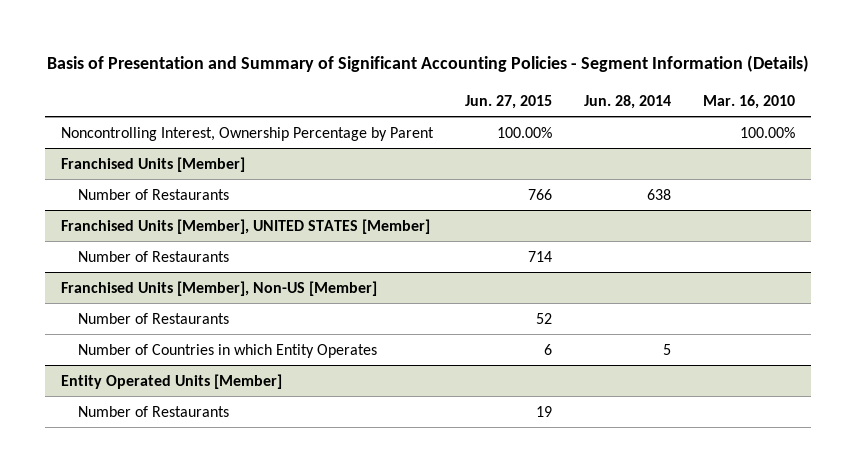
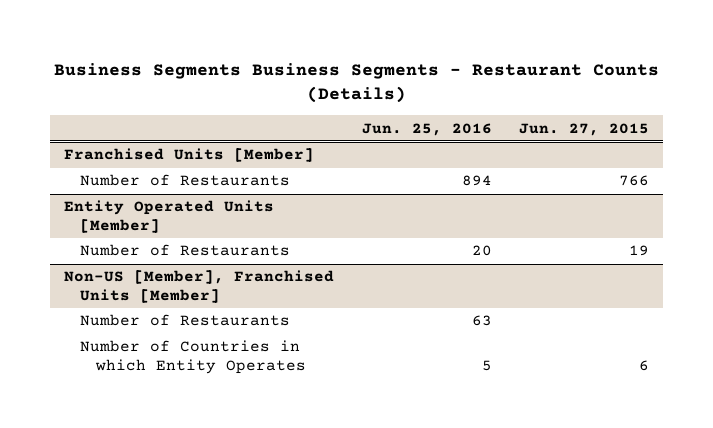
- Basis of Presentation and Summary of Significant Accounting Policies - Segment Information (Details)
+ Business Segments Business Segments - Restaurant Counts (Details)
- | Jun. 27, 2015 | Jun. 28, 2014 | Mar. 16, 2010
+ | Jun. 25, 2016 | Jun. 27, 2015
- Noncontrolling Interest, Ownership Percentage by Parent | 100.00% | | 100.00%
- Franchised Units [Member], UNITED STATES [Member]
- Number of Restaurants | 714 | |
- Franchised Units [Member], Non-US [Member]
- Number of Restaurants | 52 | |
- Number of Countries in which Entity Operates | 6 | 5 |
+ Non-US [Member], Franchised Units [Member]
+ Number of Restaurants | 63 |
+ Number of Countries in which Entity Operates | 5 | 6

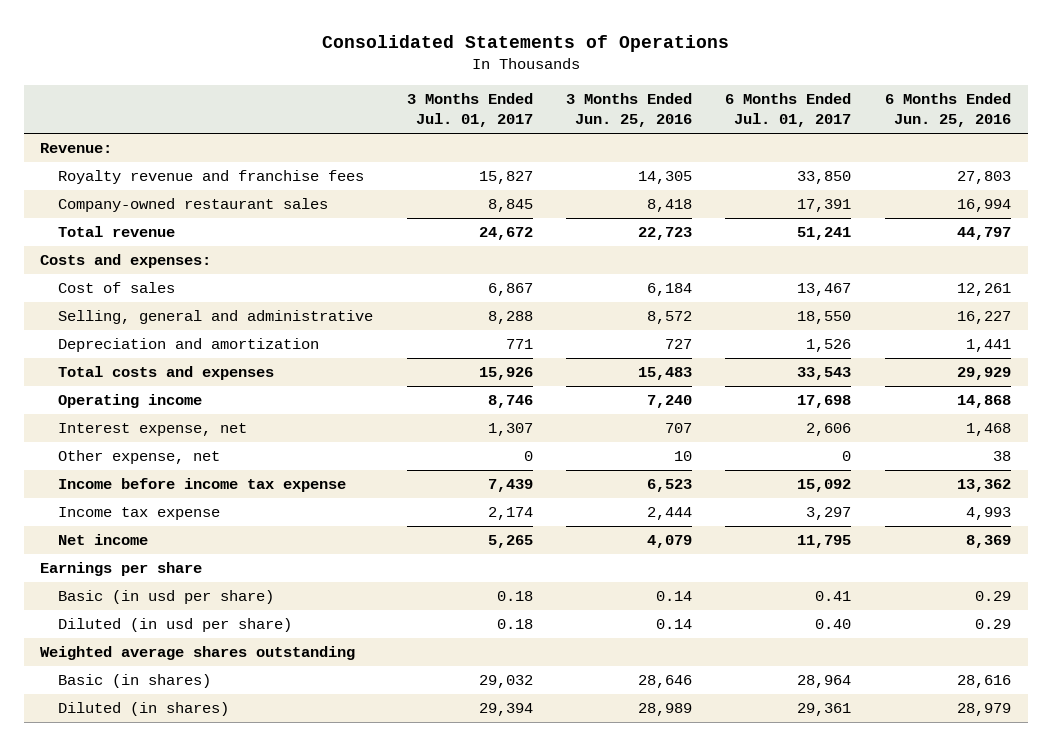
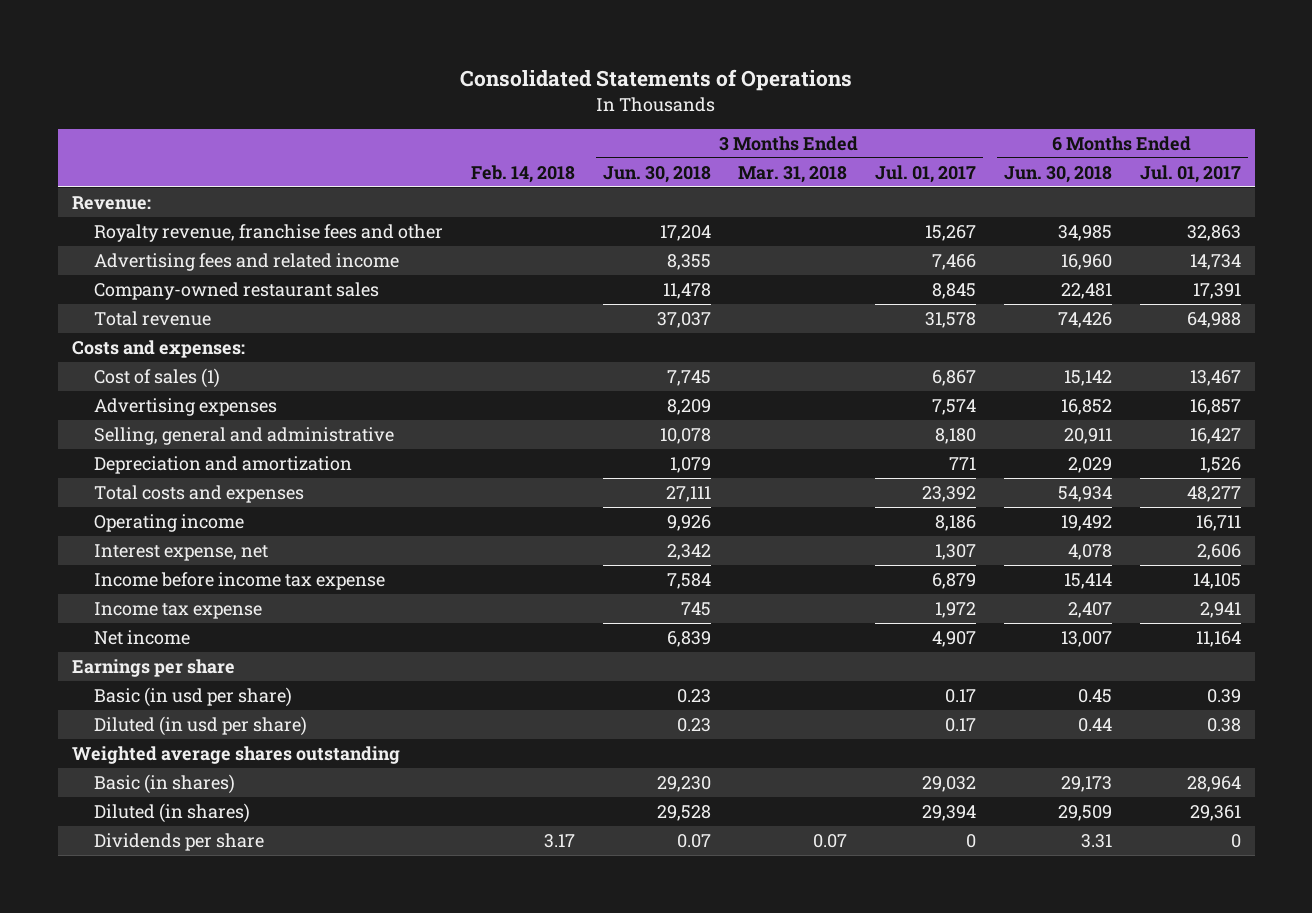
- | 3 Months Ended Jul. 01, 2017 | 3 Months Ended Jun. 25, 2016 | 6 Months Ended Jul. 01, 2017 | 6 Months Ended Jun. 25, 2016
+ | Feb. 14, 2018 | 3 Months Ended Jun. 30, 2018 | 3 Months Ended Mar. 31, 2018 | 3 Months Ended Jul. 01, 2017 | 6 Months Ended Jun. 30, 2018 | 6 Months Ended Jul. 01, 2017
- Royalty revenue and franchise fees | 15,827 | 14,305 | 33,850 | 27,803
+ Royalty revenue, franchise fees and other | | 17,204 | | 15,267 | 34,985 | 32,863
+ Advertising fees and related income | | 8,355 | | 7,466 | 16,960 | 14,734
- Total revenue | 24,672 | 22,723 | 51,241 | 44,797
+ Total revenue | | 37,037 | | 31,578 | 74,426 | 64,988
- Cost of sales | 6,867 | 6,184 | 13,467 | 12,261
- Selling, general and administrative | 8,288 | 8,572 | 18,550 | 16,227
+ Cost of sales (1) | | 7,745 | | 6,867 | 15,142 | 13,467
+ Advertising expenses | | 8,209 | | 7,574 | 16,852 | 16,857
+ Selling, general and administrative | | 10,078 | | 8,180 | 20,911 | 16,427
- Total costs and expenses | 15,926 | 15,483 | 33,543 | 29,929
- Operating income | 8,746 | 7,240 | 17,698 | 14,868
+ Total costs and expenses | | 27,111 | | 23,392 | 54,934 | 48,277
+ Operating income | | 9,926 | | 8,186 | 19,492 | 16,711
- Other expense, net | 0 | 10 | 0 | 38
- Income before income tax expense | 7,439 | 6,523 | 15,092 | 13,362
- Income tax expense | 2,174 | 2,444 | 3,297 | 4,993
- Net income | 5,265 | 4,079 | 11,795 | 8,369
+ Income before income tax expense | | 7,584 | | 6,879 | 15,414 | 14,105
+ Income tax expense | | 745 | | 1,972 | 2,407 | 2,941
+ Net income | | 6,839 | | 4,907 | 13,007 | 11,164
- Basic (in usd per share) | 0.18 | 0.14 | 0.41 | 0.29
- Diluted (in usd per share) | 0.18 | 0.14 | 0.40 | 0.29
+ Basic (in usd per share) | | 0.23 | | 0.17 | 0.45 | 0.39
+ Diluted (in usd per share) | | 0.23 | | 0.17 | 0.44 | 0.38
+ Dividends per share | 3.17 | 0.07 | 0.07 | 0 | 3.31 | 0

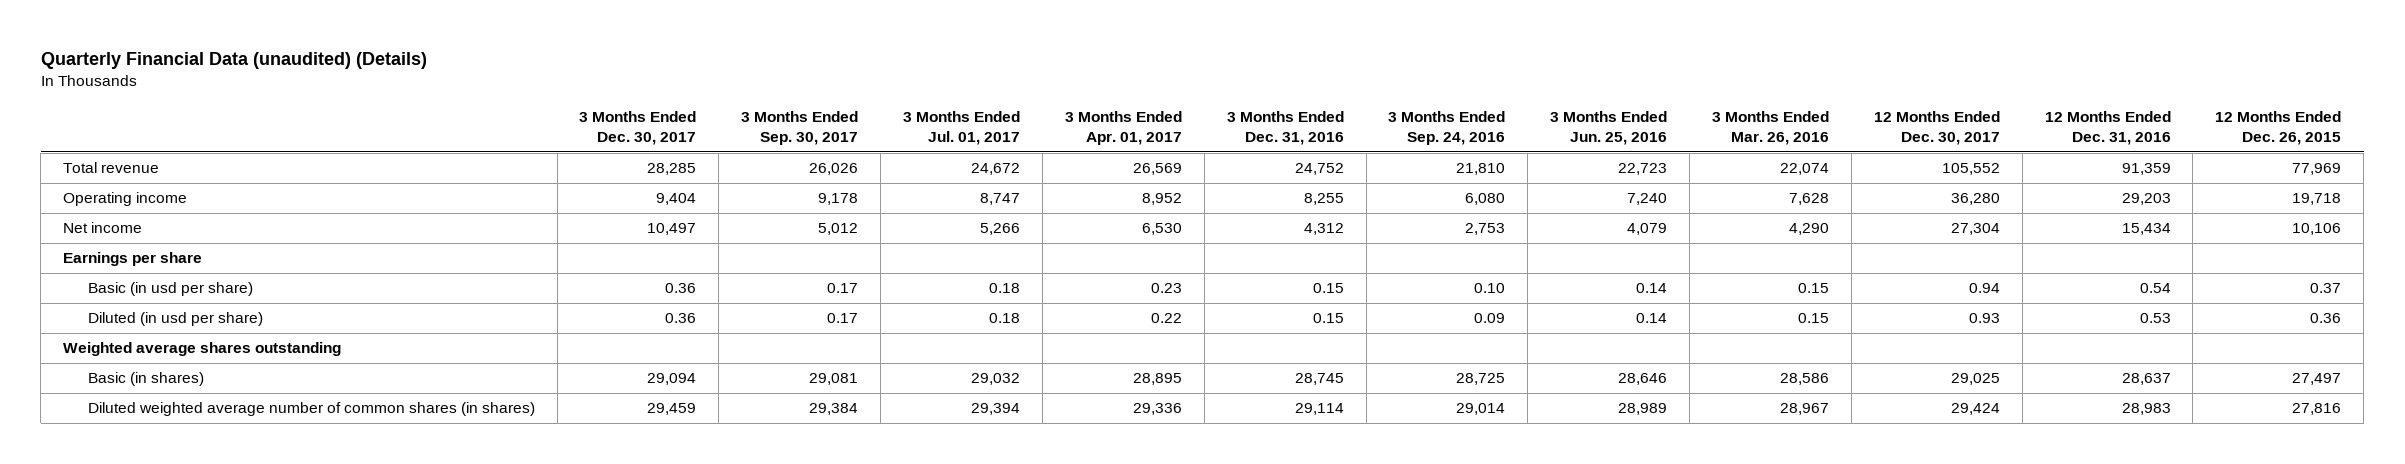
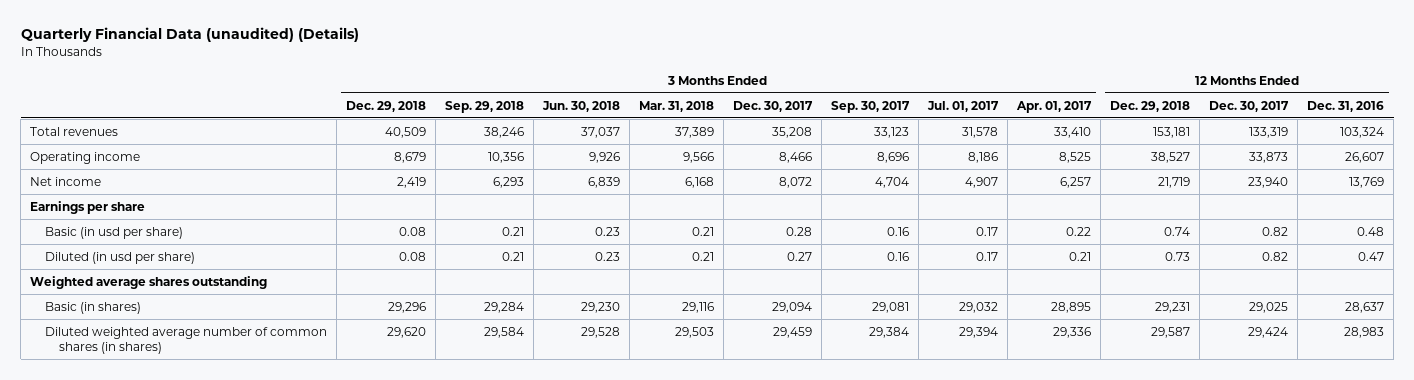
- | 3 Months Ended Dec. 30, 2017 | 3 Months Ended Sep. 30, 2017 | 3 Months Ended Jul. 01, 2017 | 3 Months Ended Apr. 01, 2017 | 3 Months Ended Dec. 31, 2016 | 3 Months Ended Sep. 24, 2016 | 3 Months Ended Jun. 25, 2016 | 3 Months Ended Mar. 26, 2016 | 12 Months Ended Dec. 30, 2017 | 12 Months Ended Dec. 31, 2016 | 12 Months Ended Dec. 26, 2015
+ | 3 Months Ended Dec. 29, 2018 | 3 Months Ended Sep. 29, 2018 | 3 Months Ended Jun. 30, 2018 | 3 Months Ended Mar. 31, 2018 | 3 Months Ended Dec. 30, 2017 | 3 Months Ended Sep. 30, 2017 | 3 Months Ended Jul. 01, 2017 | 3 Months Ended Apr. 01, 2017 | 12 Months Ended Dec. 29, 2018 | 12 Months Ended Dec. 30, 2017 | 12 Months Ended Dec. 31, 2016
- Total revenue | 28,285 | 26,026 | 24,672 | 26,569 | 24,752 | 21,810 | 22,723 | 22,074 | 105,552 | 91,359 | 77,969
- Operating income | 9,404 | 9,178 | 8,747 | 8,952 | 8,255 | 6,080 | 7,240 | 7,628 | 36,280 | 29,203 | 19,718
- Net income | 10,497 | 5,012 | 5,266 | 6,530 | 4,312 | 2,753 | 4,079 | 4,290 | 27,304 | 15,434 | 10,106
+ Total revenues | 40,509 | 38,246 | 37,037 | 37,389 | 35,208 | 33,123 | 31,578 | 33,410 | 153,181 | 133,319 | 103,324
+ Operating income | 8,679 | 10,356 | 9,926 | 9,566 | 8,466 | 8,696 | 8,186 | 8,525 | 38,527 | 33,873 | 26,607
+ Net income | 2,419 | 6,293 | 6,839 | 6,168 | 8,072 | 4,704 | 4,907 | 6,257 | 21,719 | 23,940 | 13,769
- Basic (in usd per share) | 0.36 | 0.17 | 0.18 | 0.23 | 0.15 | 0.10 | 0.14 | 0.15 | 0.94 | 0.54 | 0.37
- Diluted (in usd per share) | 0.36 | 0.17 | 0.18 | 0.22 | 0.15 | 0.09 | 0.14 | 0.15 | 0.93 | 0.53 | 0.36
+ Basic (in usd per share) | 0.08 | 0.21 | 0.23 | 0.21 | 0.28 | 0.16 | 0.17 | 0.22 | 0.74 | 0.82 | 0.48
+ Diluted (in usd per share) | 0.08 | 0.21 | 0.23 | 0.21 | 0.27 | 0.16 | 0.17 | 0.21 | 0.73 | 0.82 | 0.47

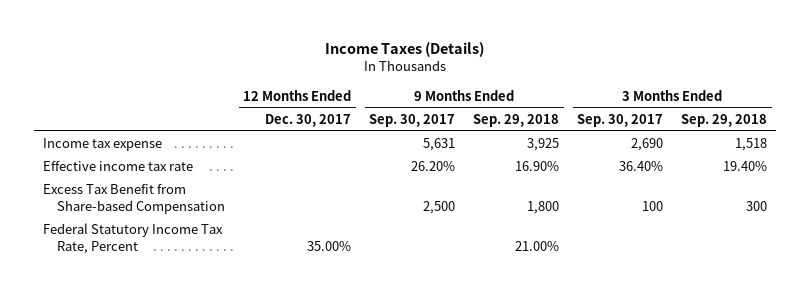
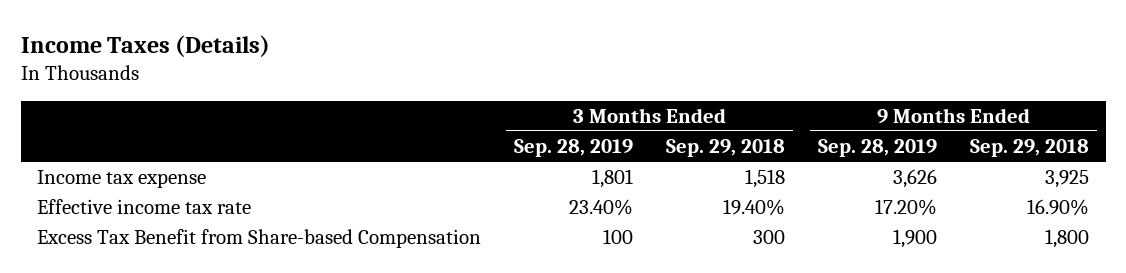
- | 12 Months Ended Dec. 30, 2017 | 9 Months Ended Sep. 30, 2017 | 9 Months Ended Sep. 29, 2018 | 3 Months Ended Sep. 30, 2017 | 3 Months Ended Sep. 29, 2018
+ | 3 Months Ended Sep. 28, 2019 | 3 Months Ended Sep. 29, 2018 | 9 Months Ended Sep. 28, 2019 | 9 Months Ended Sep. 29, 2018
- Federal Statutory Income Tax Rate, Percent | 35.00% | | 21.00% | |

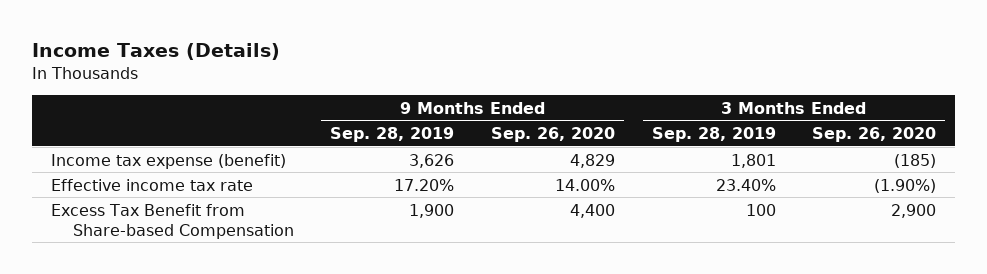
- | 3 Months Ended Sep. 28, 2019 | 3 Months Ended Sep. 29, 2018 | 9 Months Ended Sep. 28, 2019 | 9 Months Ended Sep. 29, 2018
+ | 9 Months Ended Sep. 28, 2019 | 9 Months Ended Sep. 26, 2020 | 3 Months Ended Sep. 28, 2019 | 3 Months Ended Sep. 26, 2020
- Income tax expense | 1,801 | 1,518 | 3,626 | 3,925
+ Income tax expense (benefit) | 3,626 | 4,829 | 1,801 | (185)

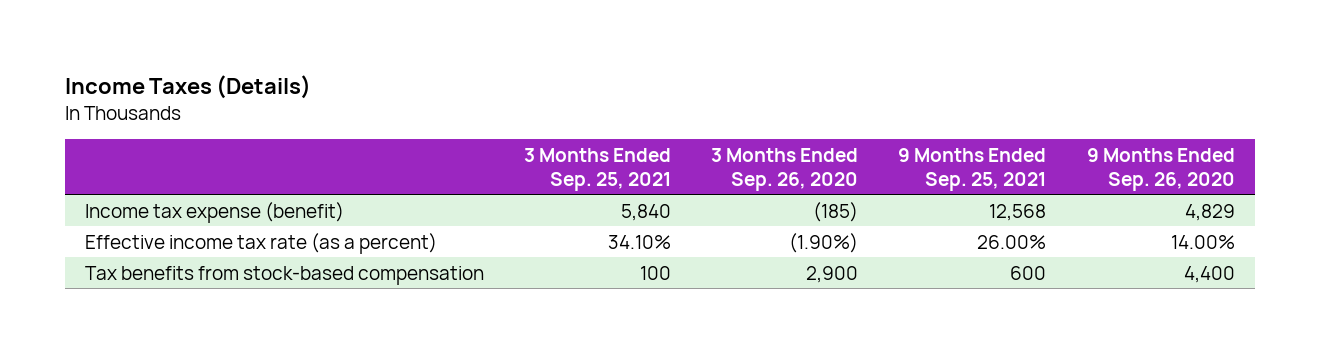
- | 9 Months Ended Sep. 28, 2019 | 9 Months Ended Sep. 26, 2020 | 3 Months Ended Sep. 28, 2019 | 3 Months Ended Sep. 26, 2020
+ | 3 Months Ended Sep. 25, 2021 | 3 Months Ended Sep. 26, 2020 | 9 Months Ended Sep. 25, 2021 | 9 Months Ended Sep. 26, 2020
- Effective income tax rate | 17.20% | 14.00% | 23.40% | (1.90%)
- Excess Tax Benefit from Share-based Compensation | 1,900 | 4,400 | 100 | 2,900
+ Effective income tax rate (as a percent) | 34.10% | (1.90%) | 26.00% | 14.00%
+ Tax benefits from stock-based compensation | 100 | 2,900 | 600 | 4,400

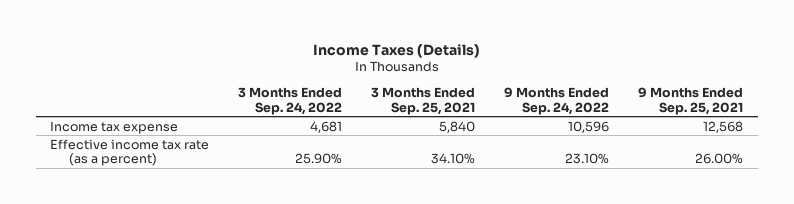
- | 3 Months Ended Sep. 25, 2021 | 3 Months Ended Sep. 26, 2020 | 9 Months Ended Sep. 25, 2021 | 9 Months Ended Sep. 26, 2020
+ | 3 Months Ended Sep. 24, 2022 | 3 Months Ended Sep. 25, 2021 | 9 Months Ended Sep. 24, 2022 | 9 Months Ended Sep. 25, 2021
- Income tax expense (benefit) | 5,840 | (185) | 12,568 | 4,829
+ Income tax expense | 4,681 | 5,840 | 10,596 | 12,568
- Tax benefits from stock-based compensation | 100 | 2,900 | 600 | 4,400

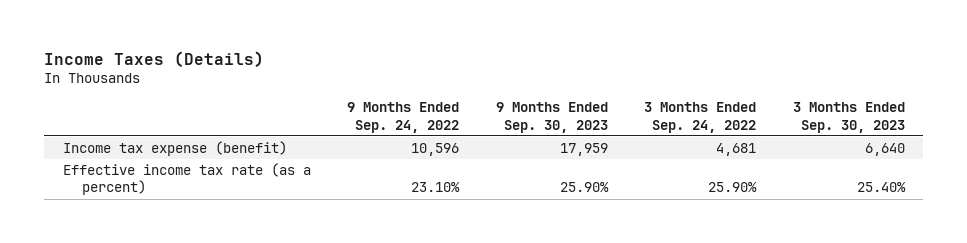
- | 3 Months Ended Sep. 24, 2022 | 3 Months Ended Sep. 25, 2021 | 9 Months Ended Sep. 24, 2022 | 9 Months Ended Sep. 25, 2021
+ | 9 Months Ended Sep. 24, 2022 | 9 Months Ended Sep. 30, 2023 | 3 Months Ended Sep. 24, 2022 | 3 Months Ended Sep. 30, 2023
- Income tax expense | 4,681 | 5,840 | 10,596 | 12,568
+ Income tax expense (benefit) | 10,596 | 17,959 | 4,681 | 6,640

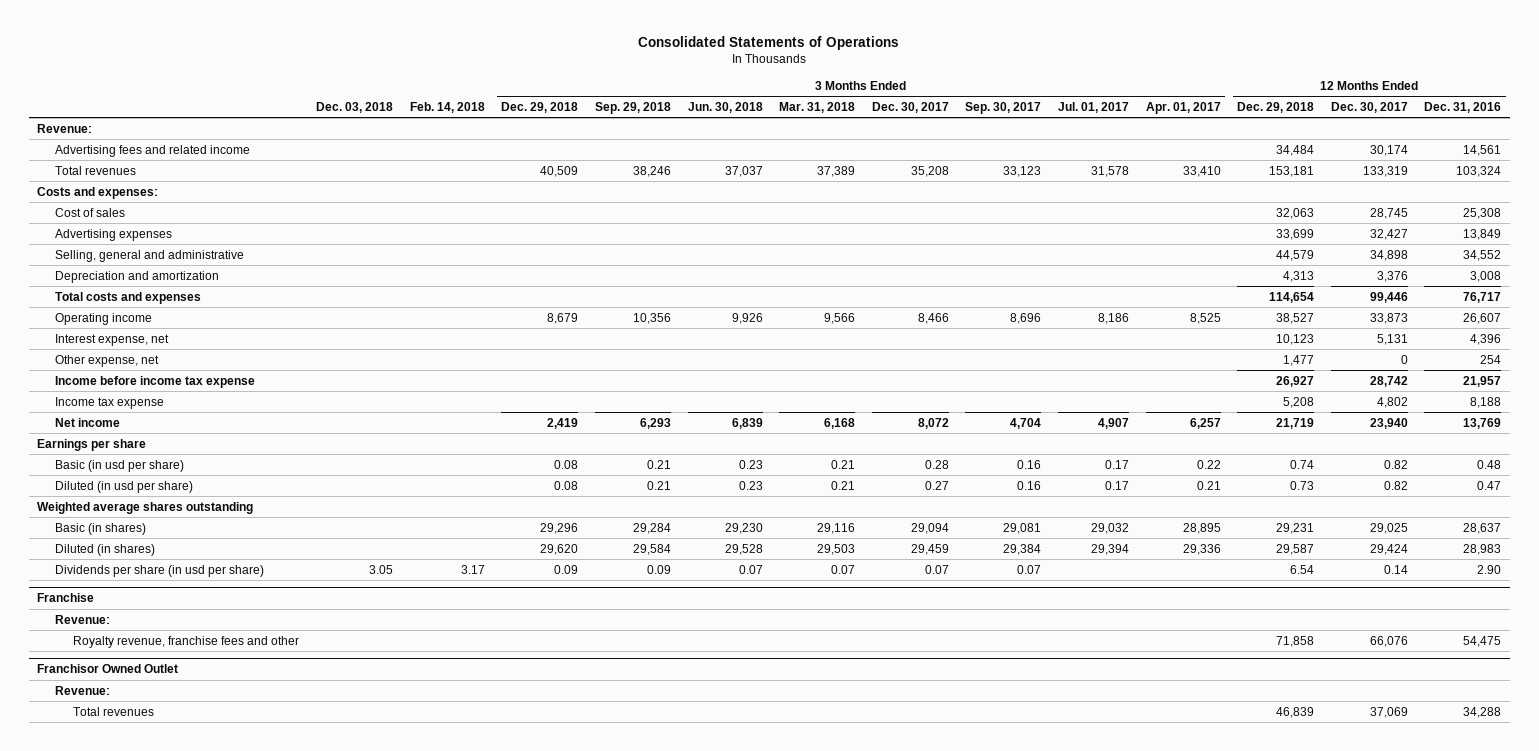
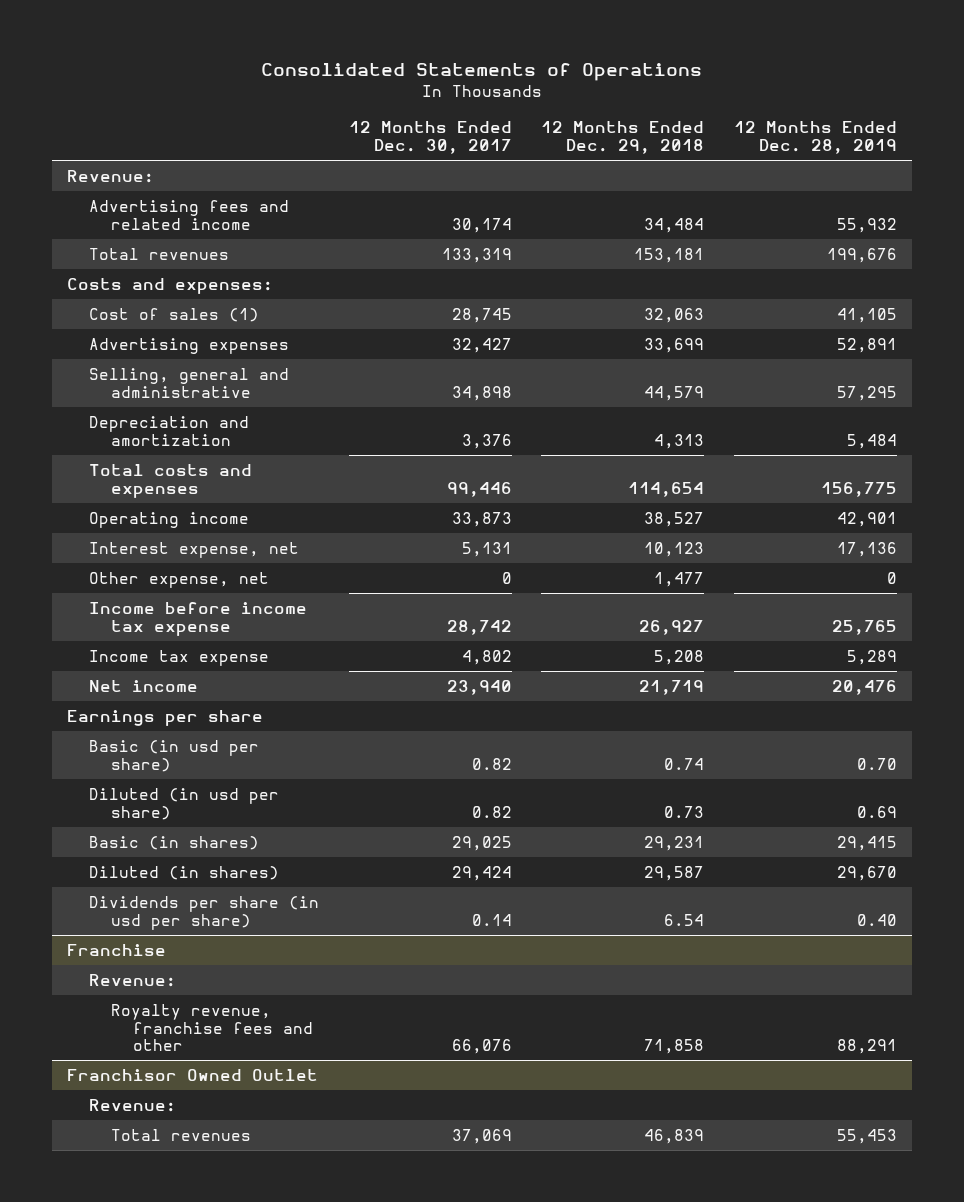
- | Dec. 03, 2018 | Feb. 14, 2018 | 3 Months Ended Dec. 29, 2018 | 3 Months Ended Sep. 29, 2018 | 3 Months Ended Jun. 30, 2018 | 3 Months Ended Mar. 31, 2018 | 3 Months Ended Dec. 30, 2017 | 3 Months Ended Sep. 30, 2017 | 3 Months Ended Jul. 01, 2017 | 3 Months Ended Apr. 01, 2017 | 12 Months Ended Dec. 29, 2018 | 12 Months Ended Dec. 30, 2017 | 12 Months Ended Dec. 31, 2016
+ | 12 Months Ended Dec. 30, 2017 | 12 Months Ended Dec. 29, 2018 | 12 Months Ended Dec. 28, 2019
- Cost of sales | | | | | | | | | | | 32,063 | 28,745 | 25,308
+ Cost of sales (1) | 28,745 | 32,063 | 41,105
- Weighted average shares outstanding

